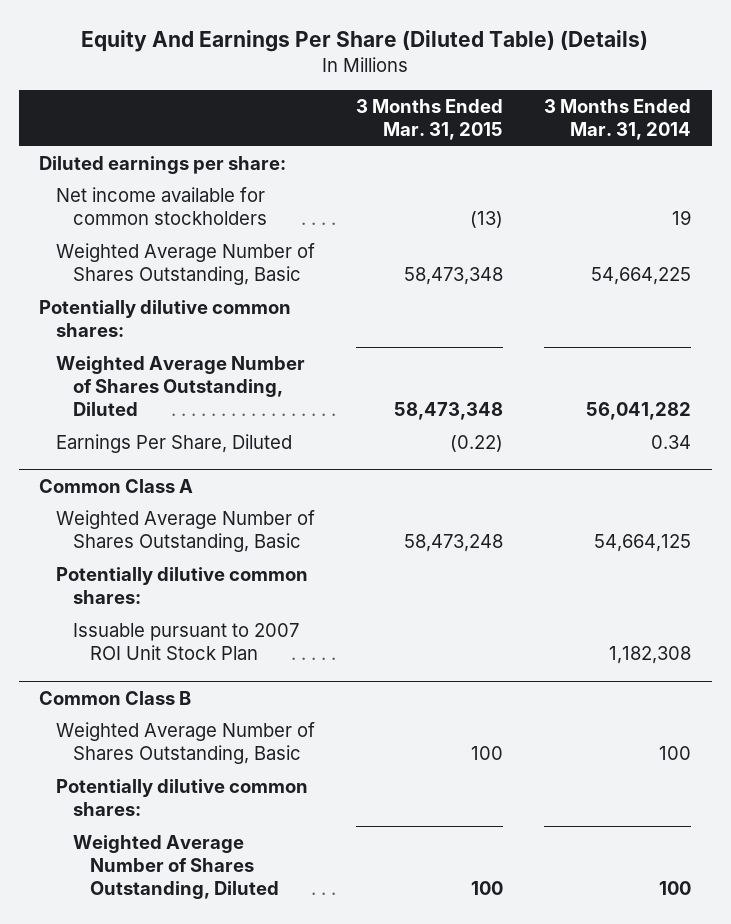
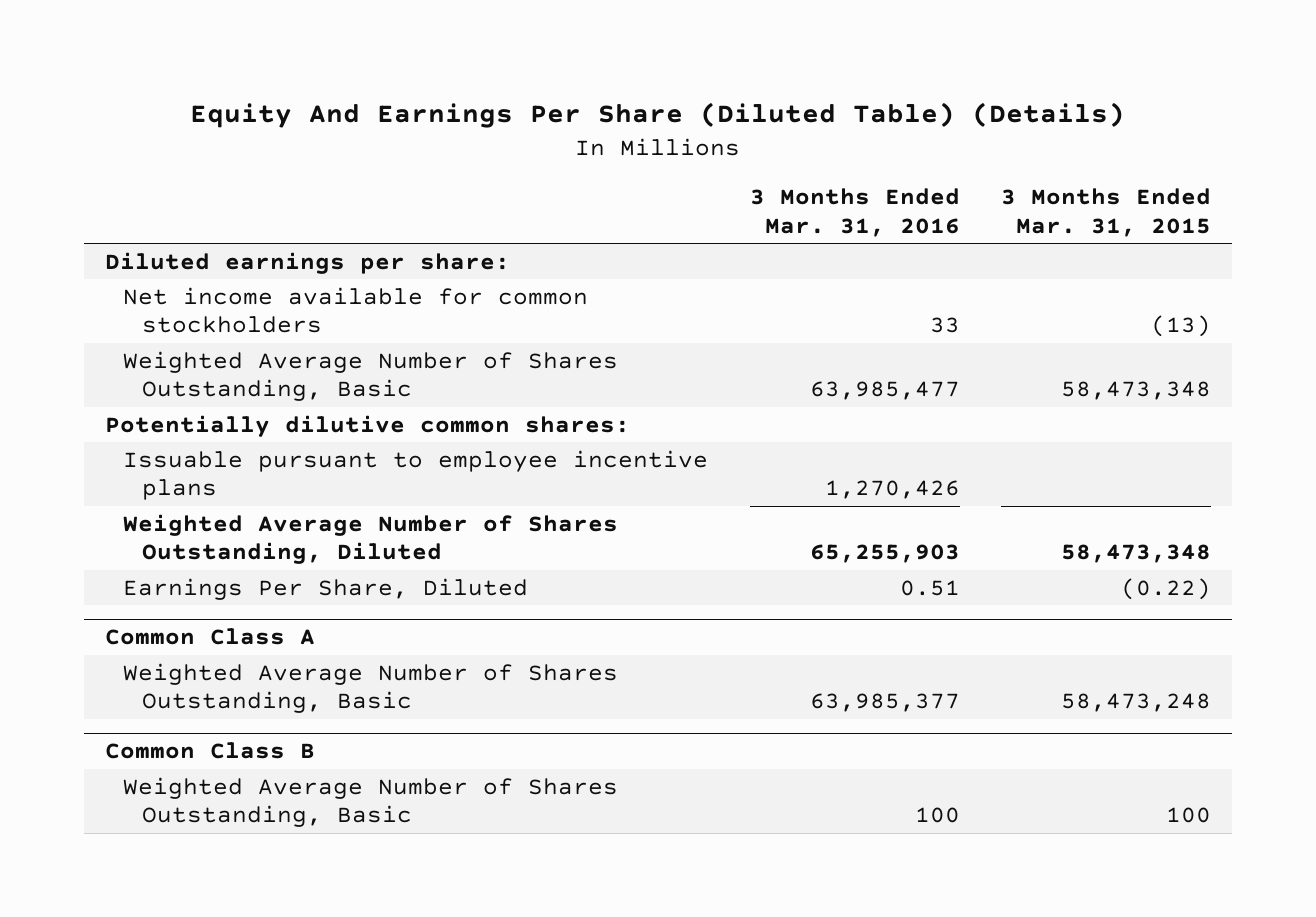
- | 3 Months Ended Mar. 31, 2015 | 3 Months Ended Mar. 31, 2014
+ | 3 Months Ended Mar. 31, 2016 | 3 Months Ended Mar. 31, 2015
+ Issuable pursuant to employee incentive plans | 1,270,426 |
@ Common Class A
- Potentially dilutive common shares:
- Issuable pursuant to 2007 ROI Unit Stock Plan | | 1,182,308
@ Common Class B
- Potentially dilutive common shares:
- Weighted Average Number of Shares Outstanding, Diluted | 100 | 100

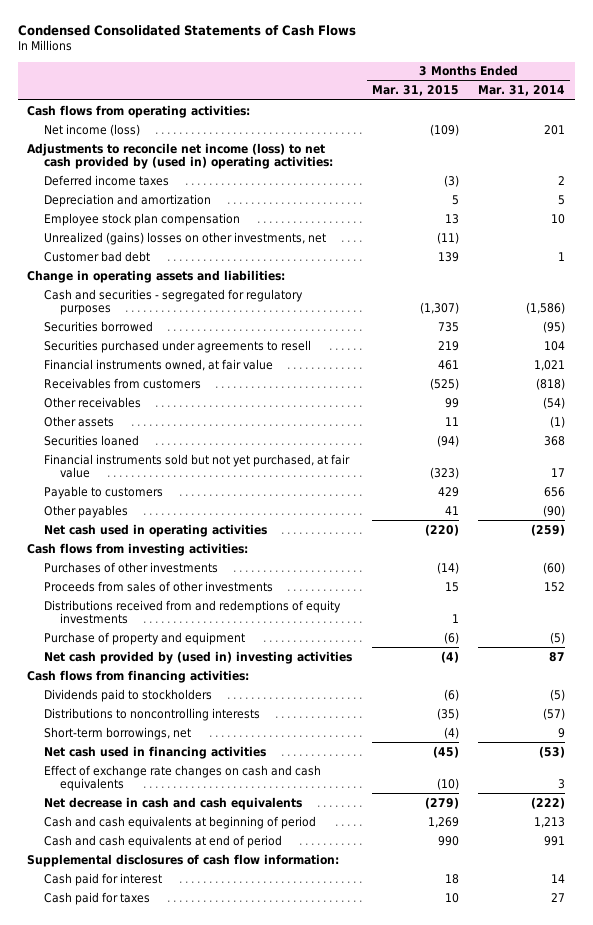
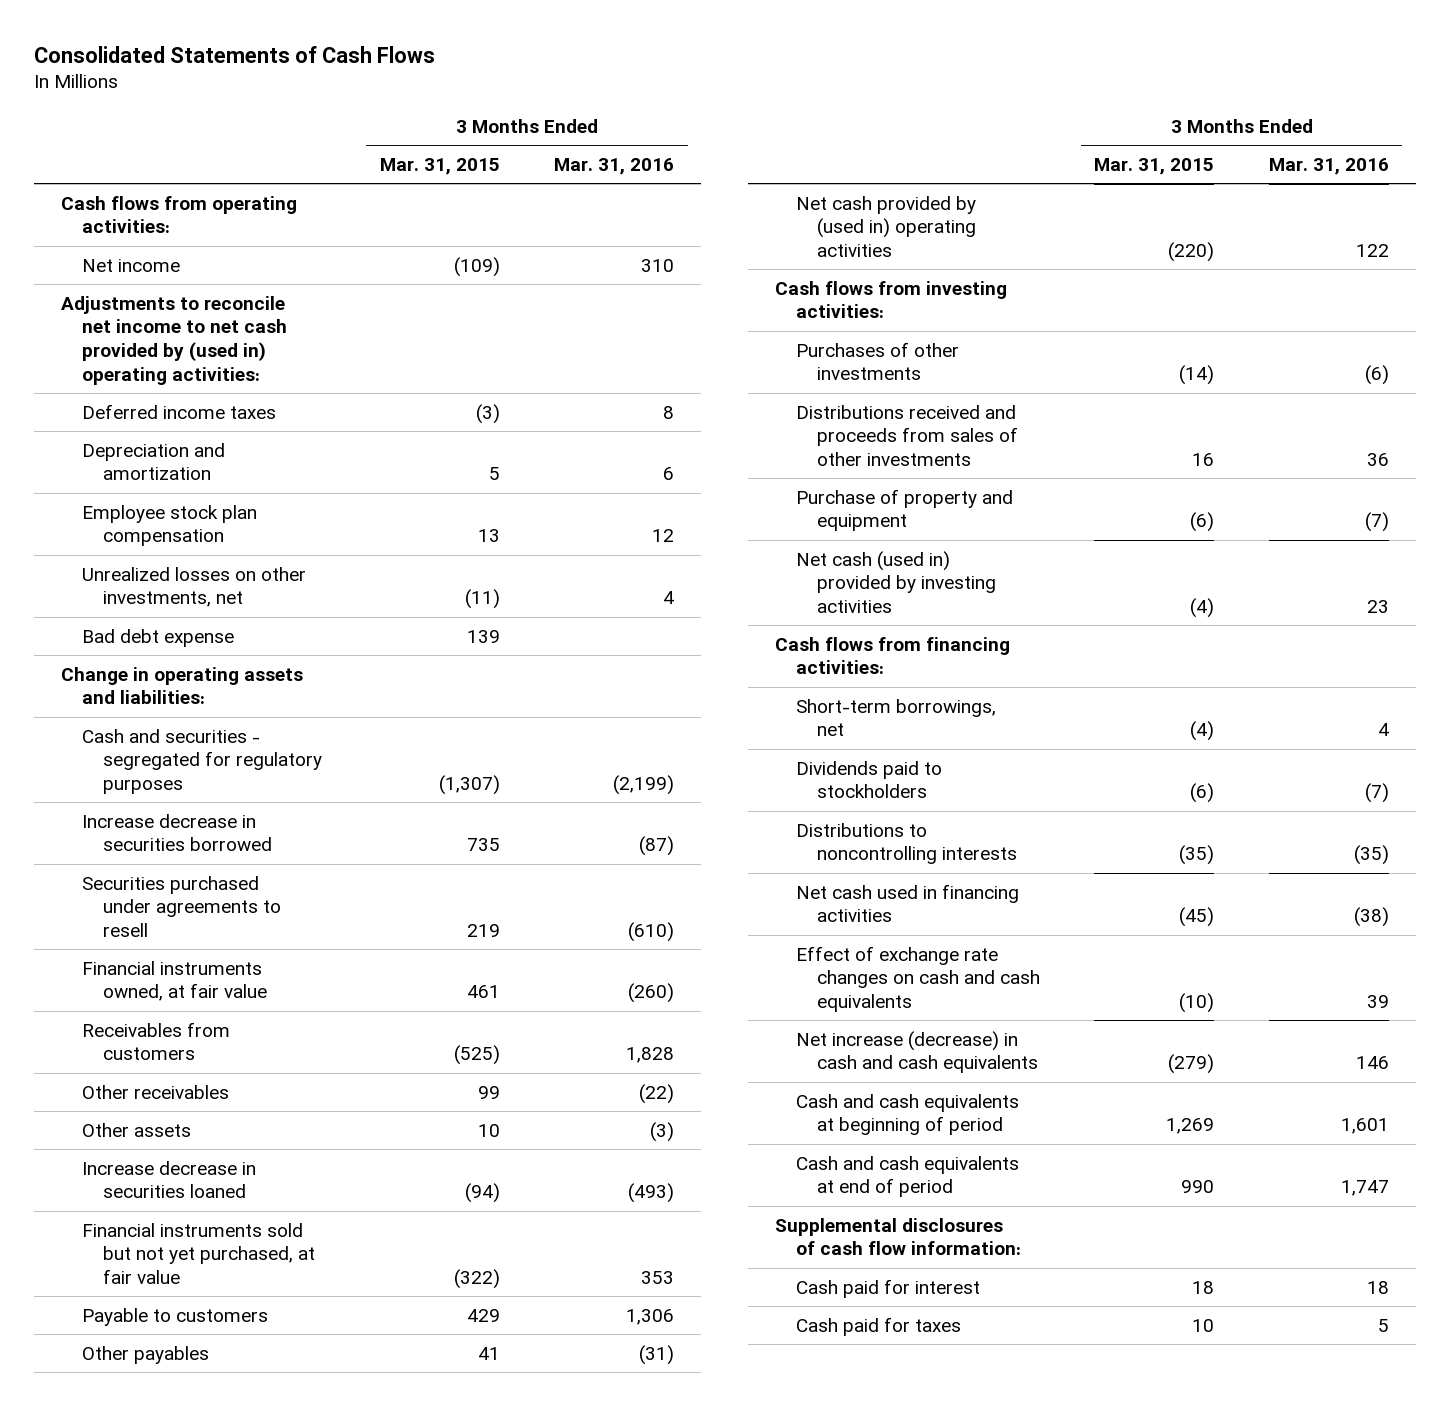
- Condensed Consolidated Statements of Cash Flows
+ Consolidated Statements of Cash Flows
- | 3 Months Ended Mar. 31, 2015 | 3 Months Ended Mar. 31, 2014
+ | 3 Months Ended Mar. 31, 2015 | 3 Months Ended Mar. 31, 2016
- Net income (loss) | (109) | 201
- Adjustments to reconcile net income (loss) to net cash provided by (used in) operating activities:
+ Net income | (109) | 310
+ Adjustments to reconcile net income to net cash provided by (used in) operating activities:
- Unrealized (gains) losses on other investments, net | (11) |
- Customer bad debt | 139 | 1
+ Unrealized losses on other investments, net | (11) | 4
+ Bad debt expense | 139 |
- Securities borrowed | 735 | (95)
+ Increase decrease in securities borrowed | 735 | (87)
- Other assets | 11 | (1)
- Securities loaned | (94) | 368
- Financial instruments sold but not yet purchased, at fair value | (323) | 17
+ Other assets | 10 | (3)
+ Increase decrease in securities loaned | (94) | (493)
+ Financial instruments sold but not yet purchased, at fair value | (322) | 353
- Net cash used in operating activities | (220) | (259)
+ Net cash provided by (used in) operating activities | (220) | 122
- Proceeds from sales of other investments | 15 | 152
- Distributions received from and redemptions of equity investments | 1 |
+ Distributions received and proceeds from sales of other investments | 16 | 36
- Net cash provided by (used in) investing activities | (4) | 87
+ Net cash (used in) provided by investing activities | (4) | 23
moved up: Short-term borrowings, net | (4) | 4
- Net decrease in cash and cash equivalents | (279) | (222)
+ Net increase (decrease) in cash and cash equivalents | (279) | 146

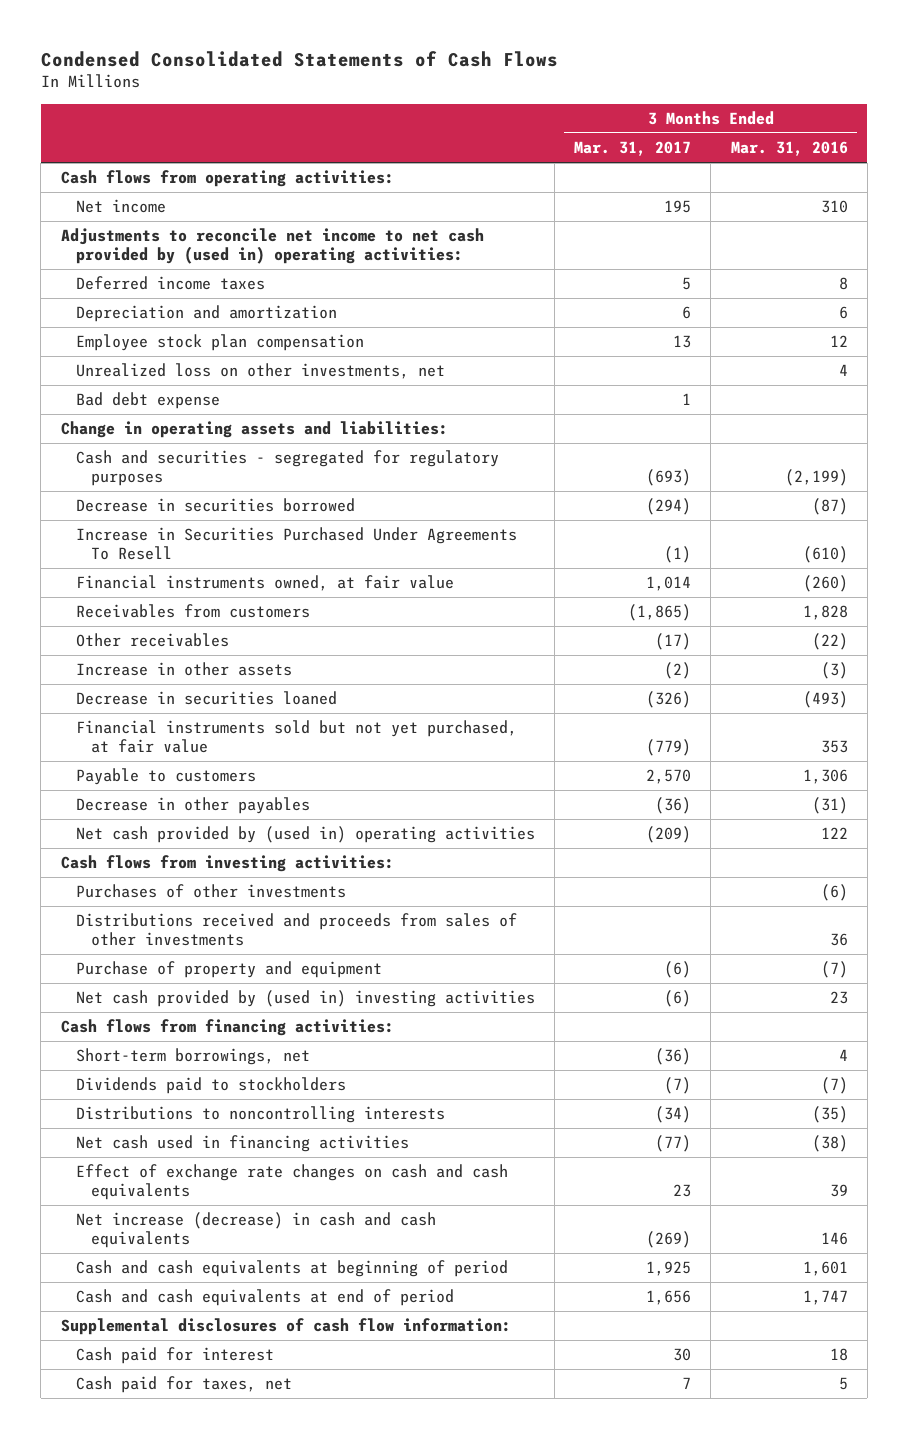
- Consolidated Statements of Cash Flows
+ Condensed Consolidated Statements of Cash Flows
- | 3 Months Ended Mar. 31, 2015 | 3 Months Ended Mar. 31, 2016
+ | 3 Months Ended Mar. 31, 2017 | 3 Months Ended Mar. 31, 2016
- Unrealized losses on other investments, net | (11) | 4
+ Unrealized loss on other investments, net | | 4
- Increase decrease in securities borrowed | 735 | (87)
- Securities purchased under agreements to resell | 219 | (610)
+ Decrease in securities borrowed | (294) | (87)
+ Increase in Securities Purchased Under Agreements To Resell | (1) | (610)
- Other assets | 10 | (3)
- Increase decrease in securities loaned | (94) | (493)
+ Increase in other assets | (2) | (3)
+ Decrease in securities loaned | (326) | (493)
- Other payables | 41 | (31)
+ Decrease in other payables | (36) | (31)
- Net cash (used in) provided by investing activities | (4) | 23
+ Net cash provided by (used in) investing activities | (6) | 23
- Cash paid for taxes | 10 | 5
+ Cash paid for taxes, net | 7 | 5

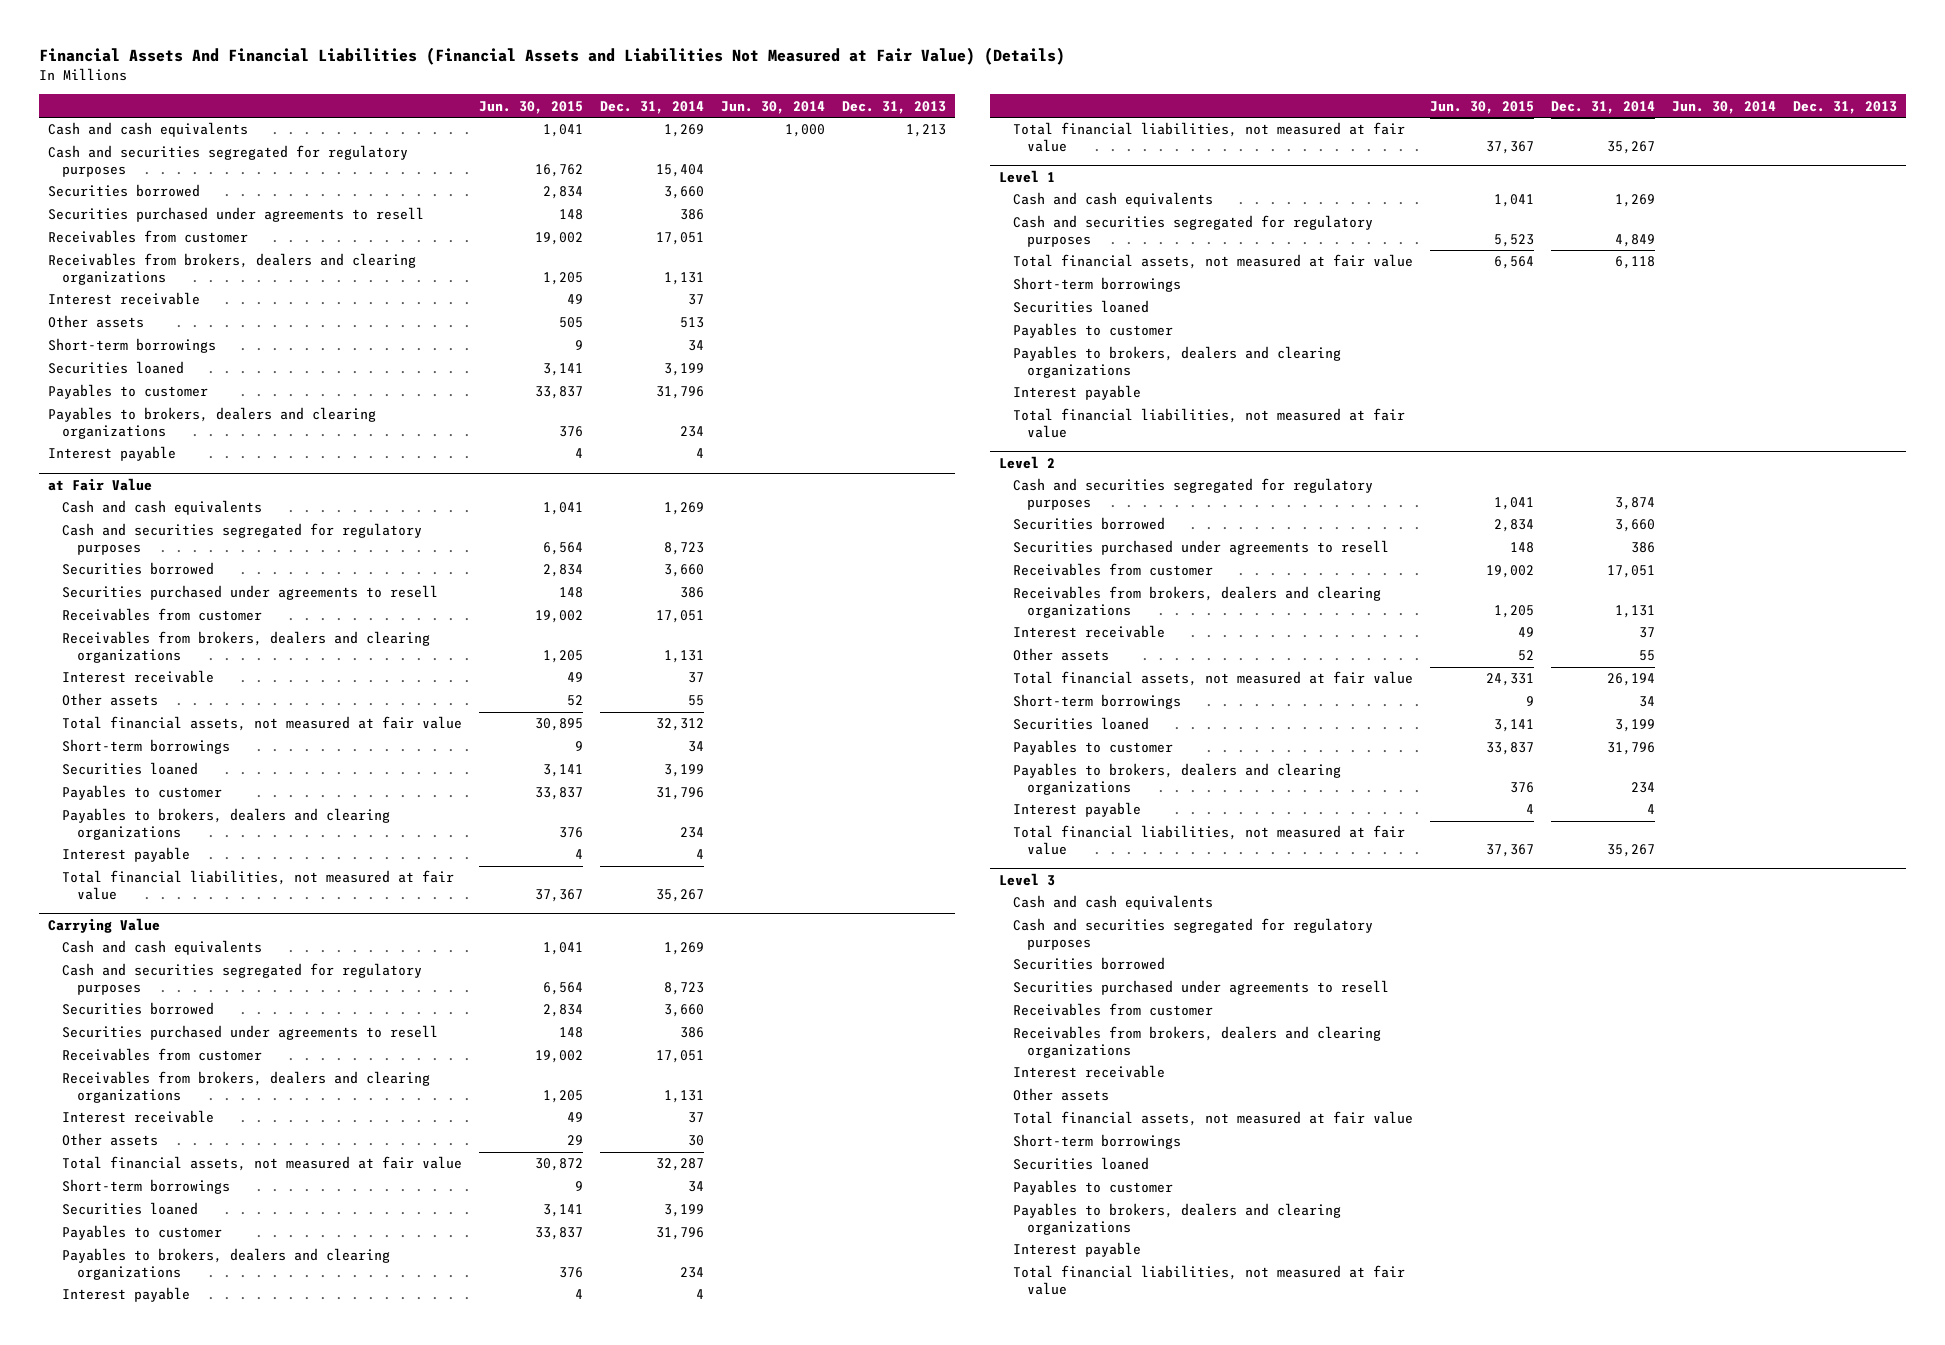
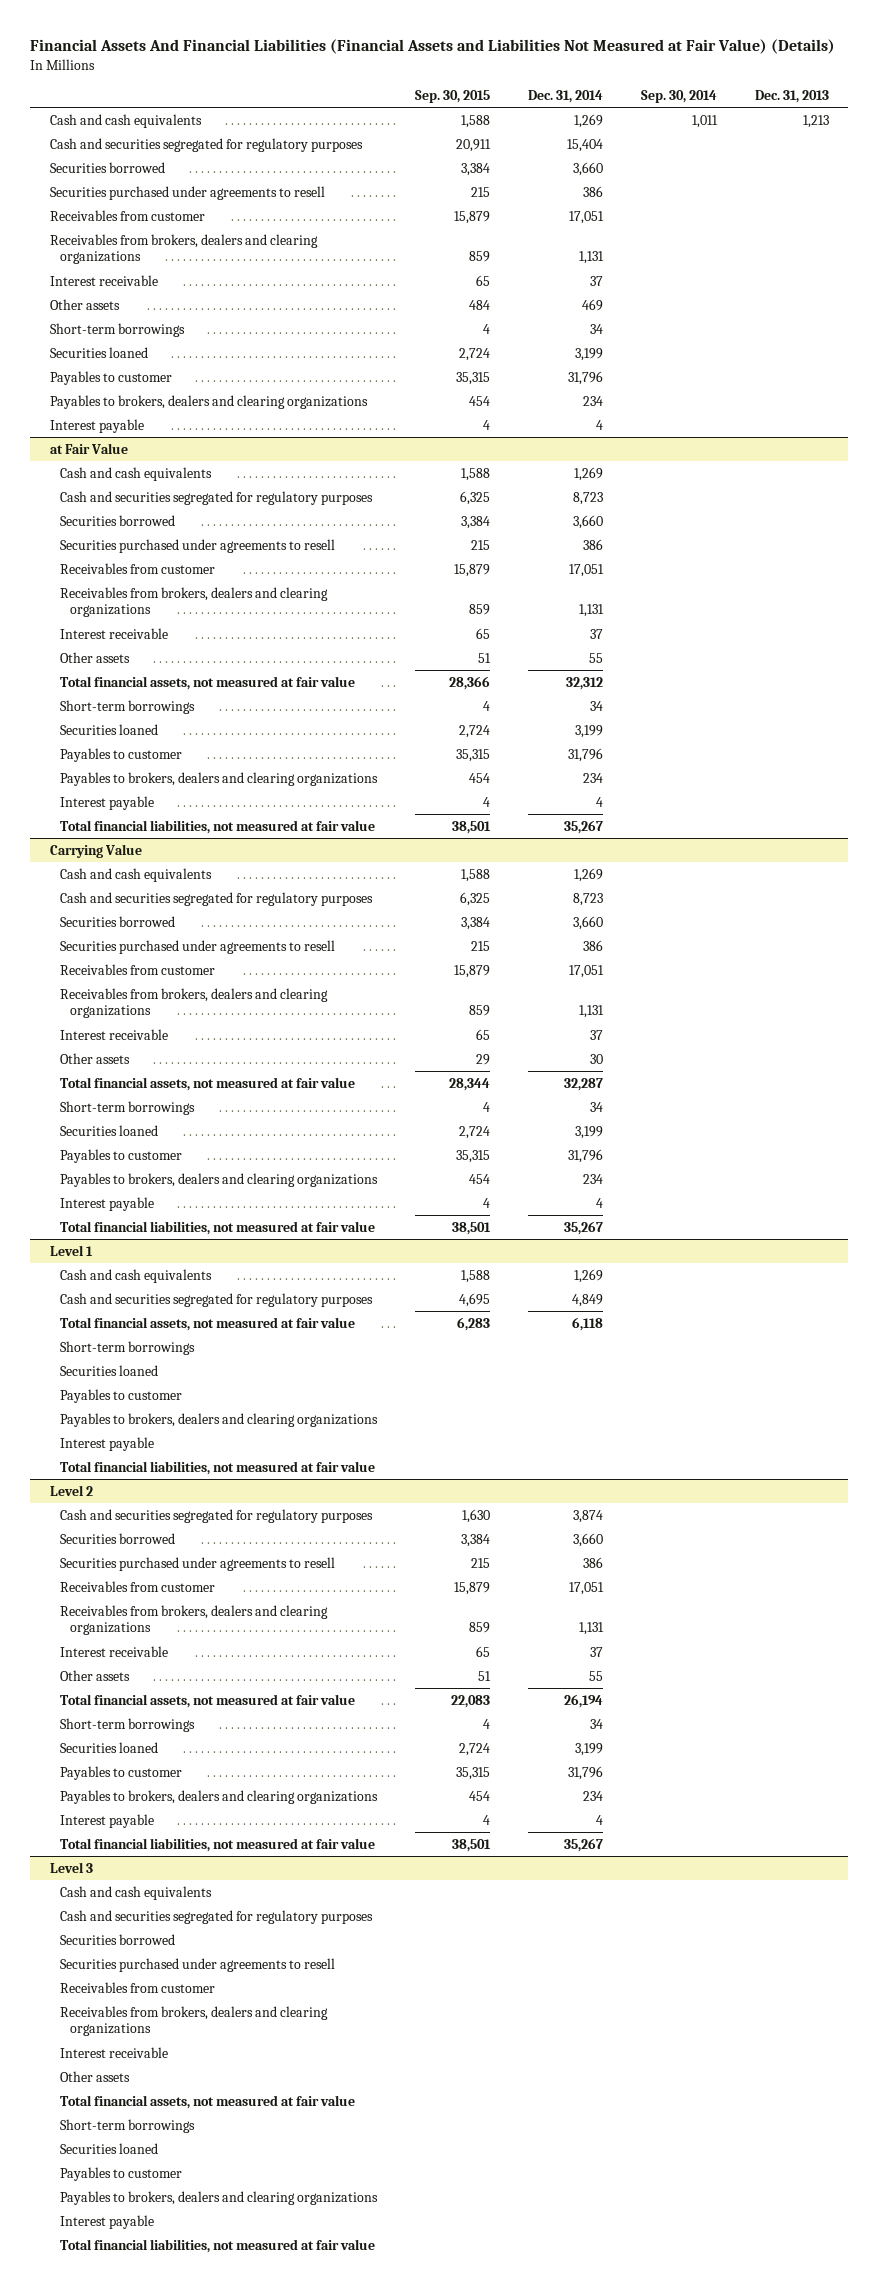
- | Jun. 30, 2015 | Dec. 31, 2014 | Jun. 30, 2014 | Dec. 31, 2013
+ | Sep. 30, 2015 | Dec. 31, 2014 | Sep. 30, 2014 | Dec. 31, 2013
- Other assets | 505 | 513 | |
+ Other assets | 484 | 469 | |

